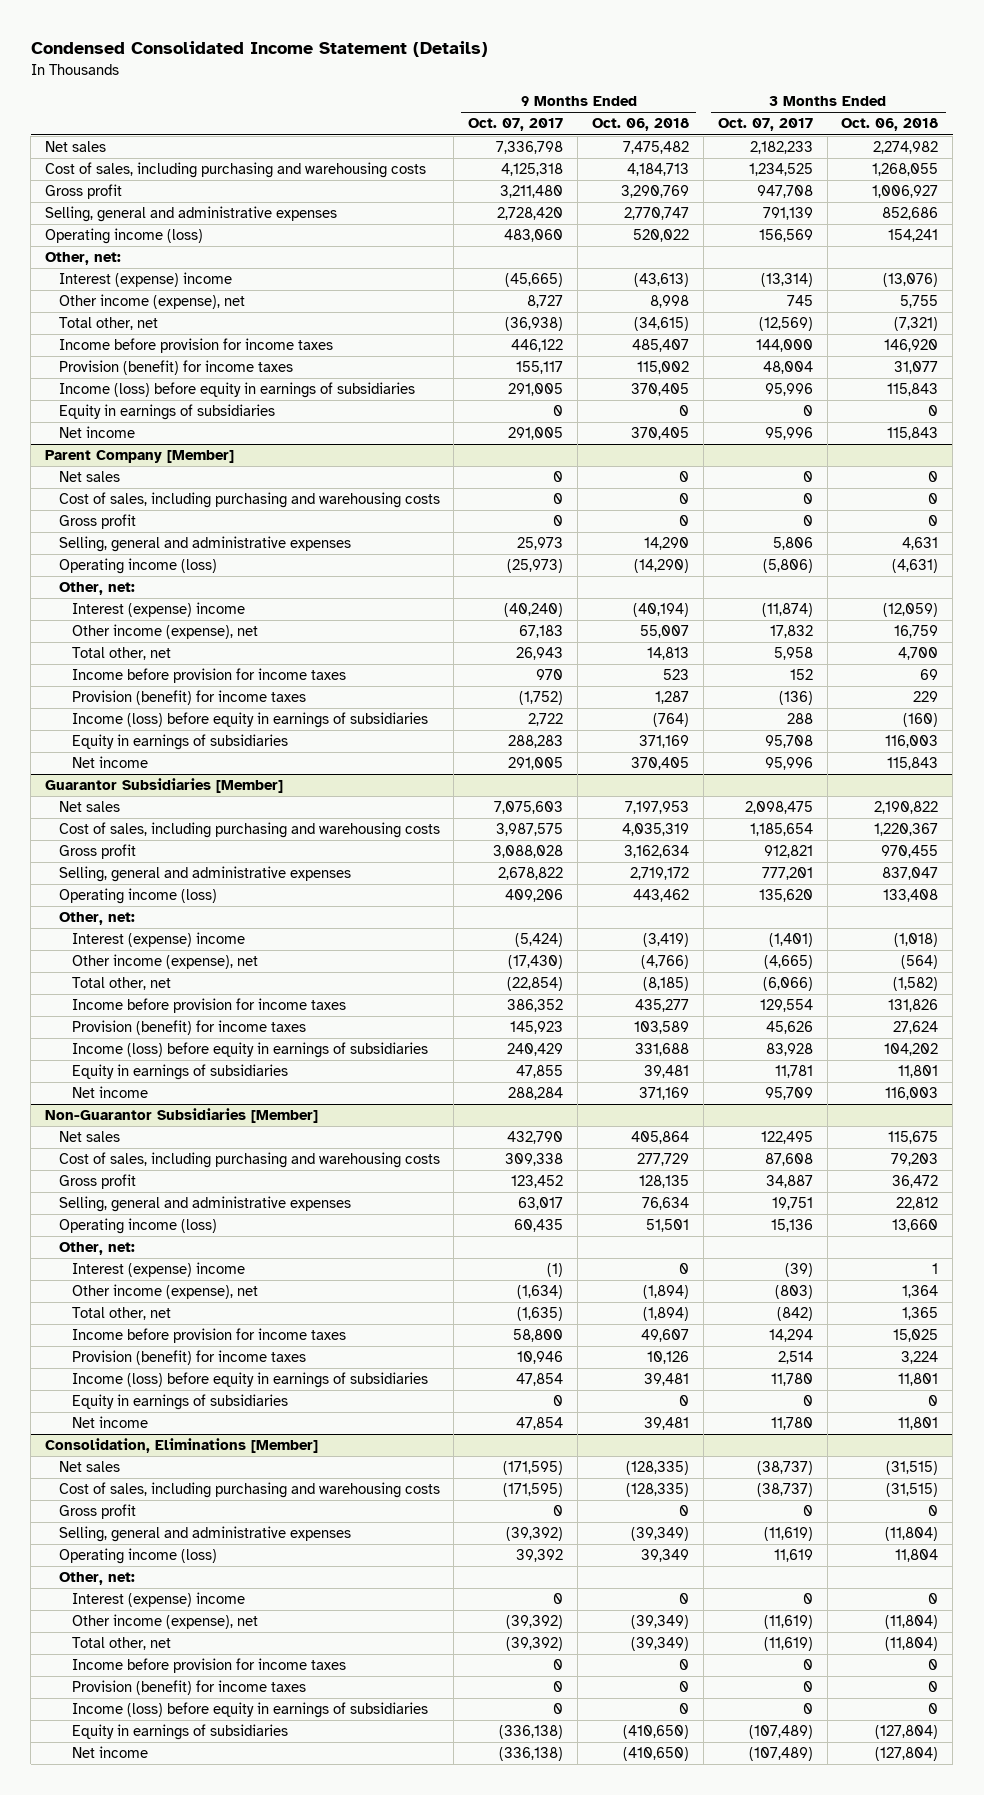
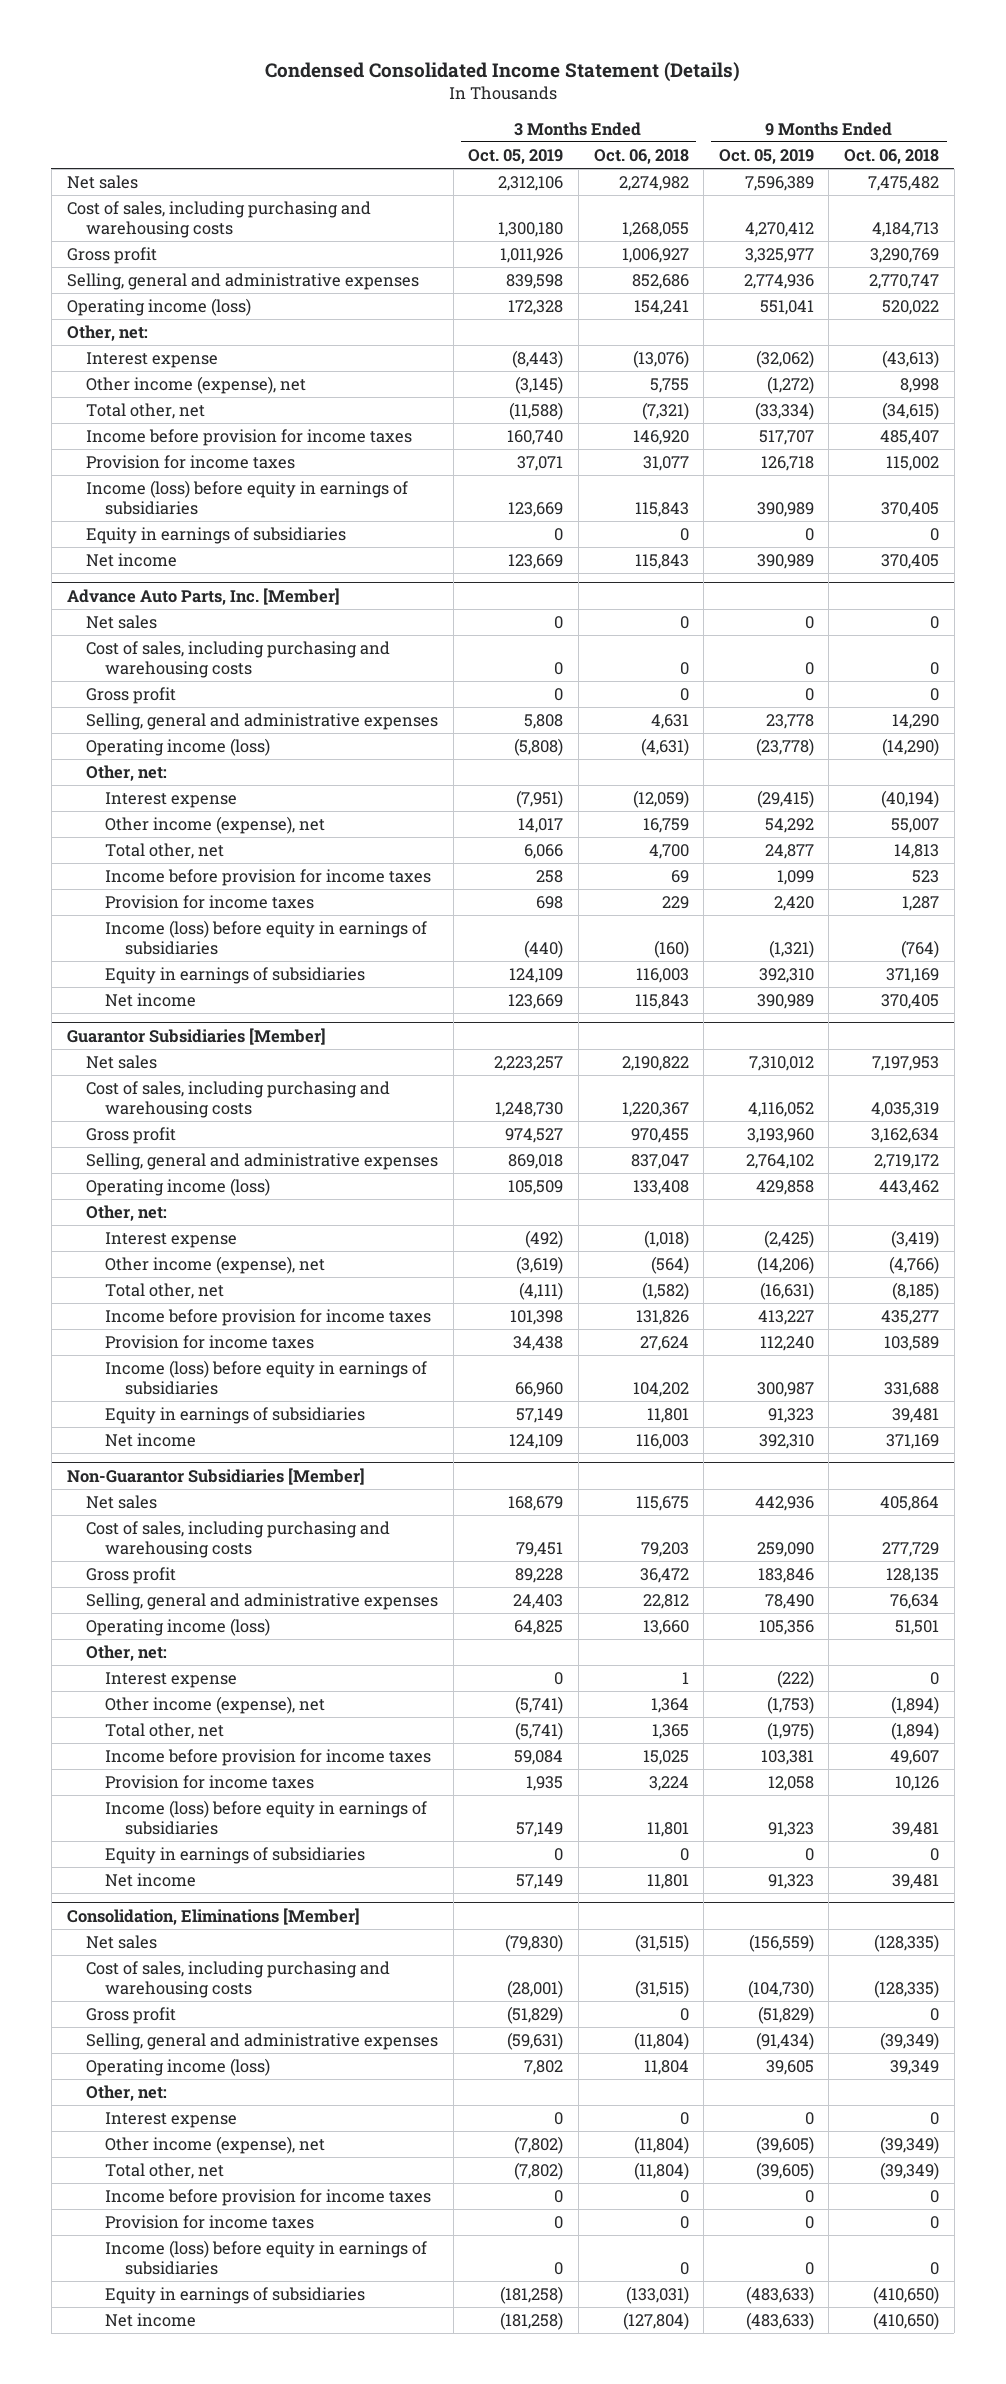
- | 9 Months Ended Oct. 07, 2017 | 9 Months Ended Oct. 06, 2018 | 3 Months Ended Oct. 07, 2017 | 3 Months Ended Oct. 06, 2018
+ | 3 Months Ended Oct. 05, 2019 | 3 Months Ended Oct. 06, 2018 | 9 Months Ended Oct. 05, 2019 | 9 Months Ended Oct. 06, 2018
- Interest (expense) income | (45,665) | (43,613) | (13,314) | (13,076)
+ Interest expense | (8,443) | (13,076) | (32,062) | (43,613)
- Provision (benefit) for income taxes | 155,117 | 115,002 | 48,004 | 31,077
+ Provision for income taxes | 37,071 | 31,077 | 126,718 | 115,002
- Parent Company [Member]
+ Advance Auto Parts, Inc. [Member]
- Interest (expense) income | (40,240) | (40,194) | (11,874) | (12,059)
+ Interest expense | (7,951) | (12,059) | (29,415) | (40,194)
- Provision (benefit) for income taxes | (1,752) | 1,287 | (136) | 229
+ Provision for income taxes | 698 | 229 | 2,420 | 1,287
@ Guarantor Subsidiaries [Member]
- Interest (expense) income | (5,424) | (3,419) | (1,401) | (1,018)
+ Interest expense | (492) | (1,018) | (2,425) | (3,419)
- Provision (benefit) for income taxes | 145,923 | 103,589 | 45,626 | 27,624
+ Provision for income taxes | 34,438 | 27,624 | 112,240 | 103,589
@ Non-Guarantor Subsidiaries [Member]
- Interest (expense) income | (1) | 0 | (39) | 1
+ Interest expense | 0 | 1 | (222) | 0
- Provision (benefit) for income taxes | 10,946 | 10,126 | 2,514 | 3,224
+ Provision for income taxes | 1,935 | 3,224 | 12,058 | 10,126
@ Consolidation, Eliminations [Member]
- Interest (expense) income | 0 | 0 | 0 | 0
+ Interest expense | 0 | 0 | 0 | 0
- Provision (benefit) for income taxes | 0 | 0 | 0 | 0
+ Provision for income taxes | 0 | 0 | 0 | 0
- Equity in earnings of subsidiaries | (336,138) | (410,650) | (107,489) | (127,804)
+ Equity in earnings of subsidiaries | (181,258) | (133,031) | (483,633) | (410,650)

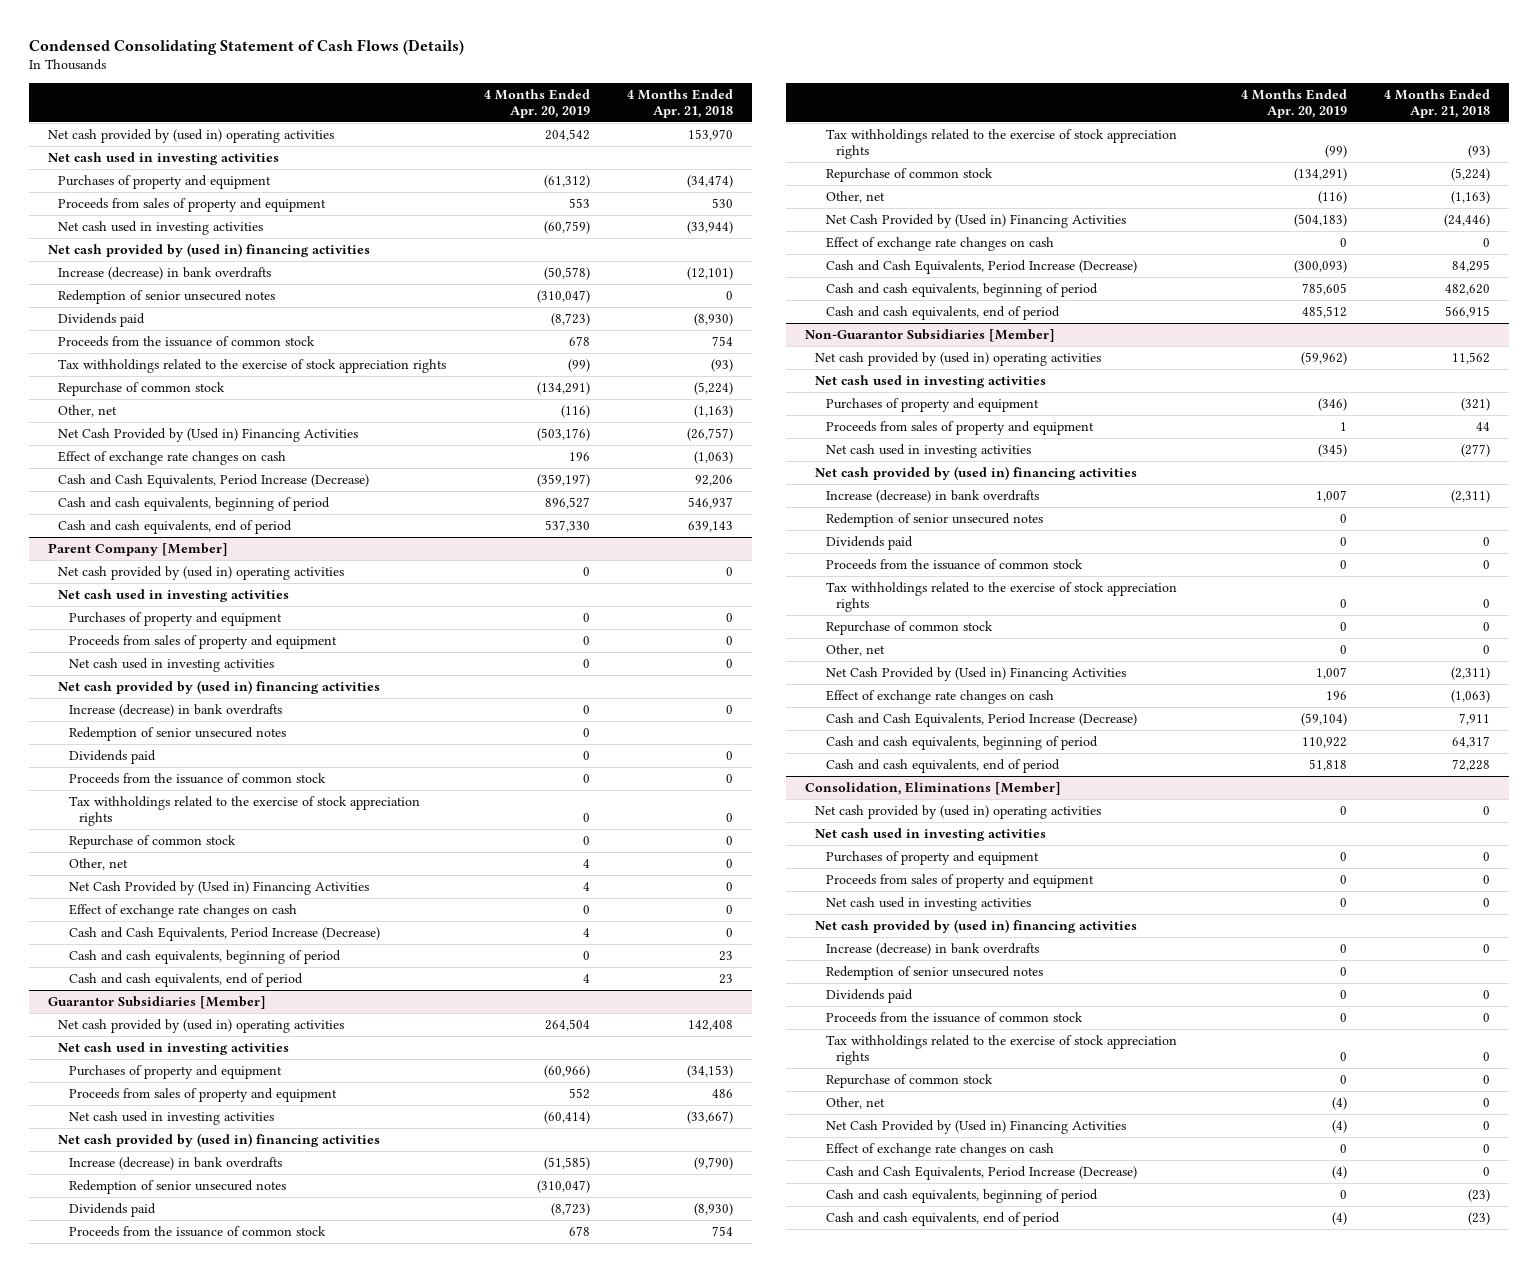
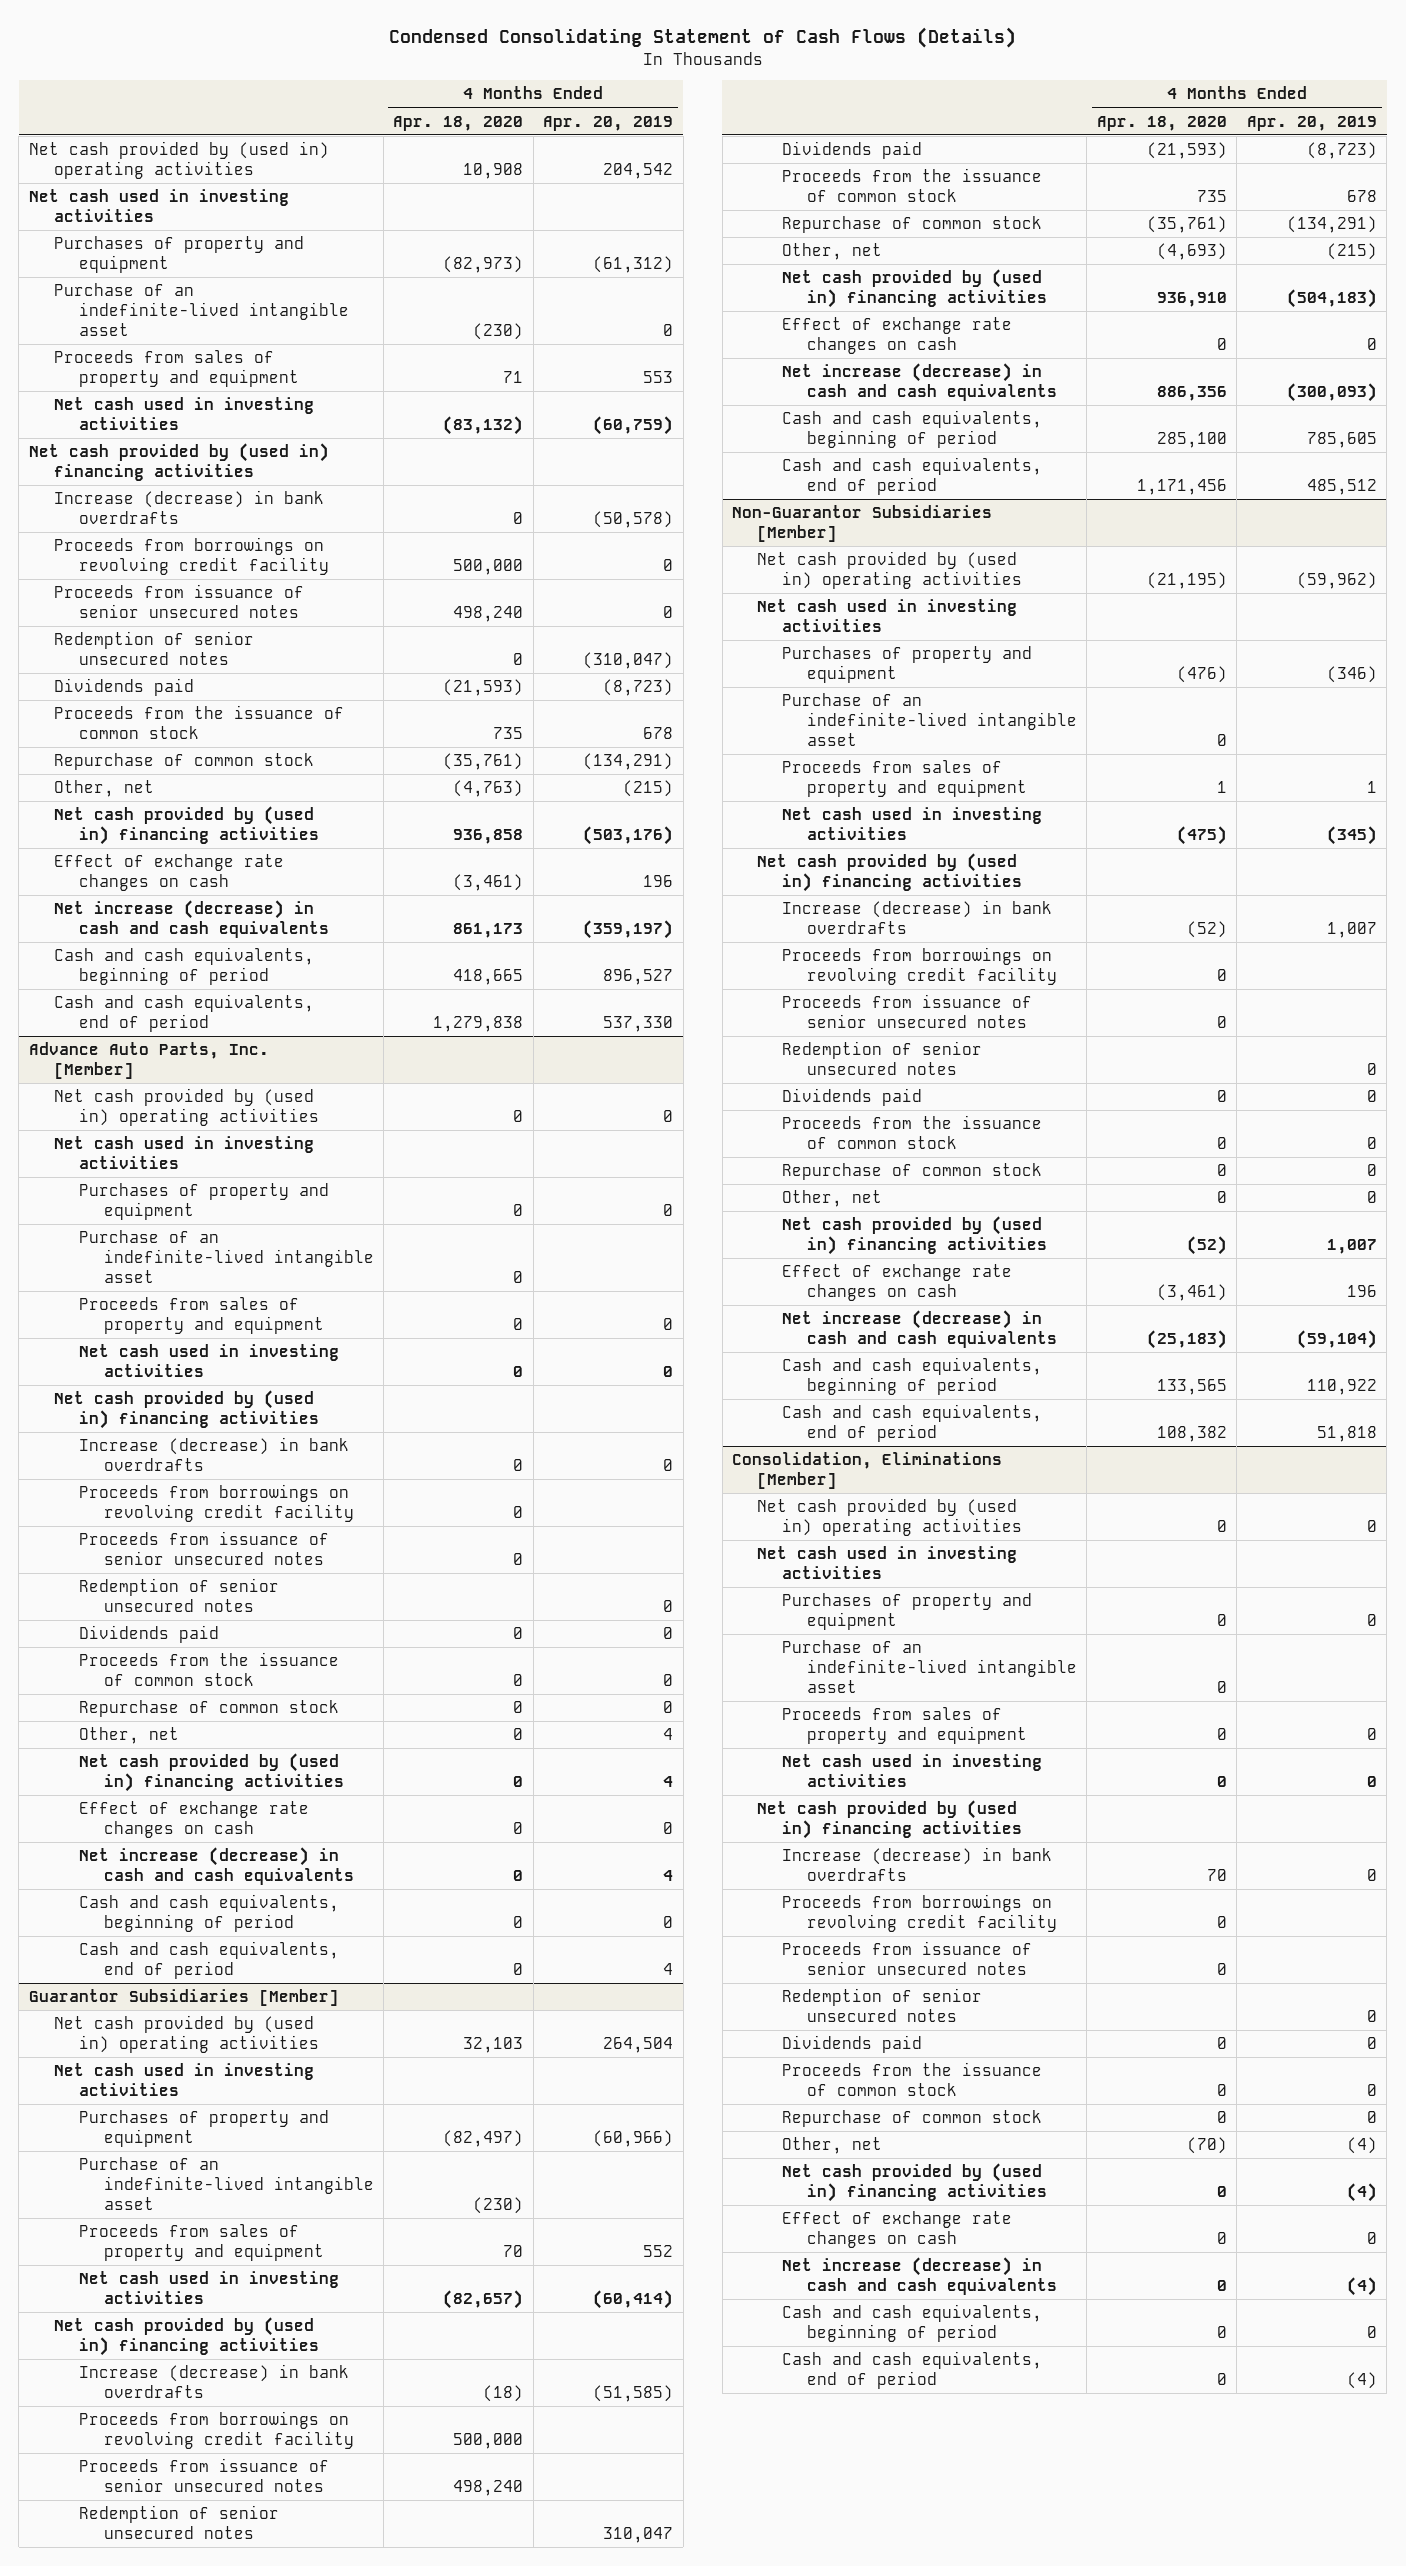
- | 4 Months Ended Apr. 20, 2019 | 4 Months Ended Apr. 21, 2018
+ | 4 Months Ended Apr. 18, 2020 | 4 Months Ended Apr. 20, 2019
+ Purchase of an indefinite-lived intangible asset | (230) | 0
+ Proceeds from borrowings on revolving credit facility | 500,000 | 0
+ Proceeds from issuance of senior unsecured notes | 498,240 | 0
- Tax withholdings related to the exercise of stock appreciation rights | (99) | (93)
- Other, net | (116) | (1,163)
- Net Cash Provided by (Used in) Financing Activities | (503,176) | (26,757)
+ Other, net | (4,763) | (215)
+ Net cash provided by (used in) financing activities | 936,858 | (503,176)
- Cash and Cash Equivalents, Period Increase (Decrease) | (359,197) | 92,206
+ Net increase (decrease) in cash and cash equivalents | 861,173 | (359,197)
- Parent Company [Member]
+ Advance Auto Parts, Inc. [Member]
+ Purchase of an indefinite-lived intangible asset | 0 |
+ Proceeds from borrowings on revolving credit facility | 0 |
+ Proceeds from issuance of senior unsecured notes | 0 |
- Tax withholdings related to the exercise of stock appreciation rights | 0 | 0
- Net Cash Provided by (Used in) Financing Activities | 4 | 0
+ Net cash provided by (used in) financing activities | 0 | 4
- Cash and Cash Equivalents, Period Increase (Decrease) | 4 | 0
+ Net increase (decrease) in cash and cash equivalents | 0 | 4
@ Guarantor Subsidiaries [Member]
+ Purchase of an indefinite-lived intangible asset | (230) |
- Redemption of senior unsecured notes | (310,047) |
+ Proceeds from borrowings on revolving credit facility | 500,000 |
+ Proceeds from issuance of senior unsecured notes | 498,240 |
+ Redemption of senior unsecured notes | | 310,047
- Tax withholdings related to the exercise of stock appreciation rights | (99) | (93)
- Other, net | (116) | (1,163)
- Net Cash Provided by (Used in) Financing Activities | (504,183) | (24,446)
+ Other, net | (4,693) | (215)
+ Net cash provided by (used in) financing activities | 936,910 | (504,183)
- Cash and Cash Equivalents, Period Increase (Decrease) | (300,093) | 84,295
+ Net increase (decrease) in cash and cash equivalents | 886,356 | (300,093)
@ Non-Guarantor Subsidiaries [Member]
+ Purchase of an indefinite-lived intangible asset | 0 |
+ Proceeds from borrowings on revolving credit facility | 0 |
+ Proceeds from issuance of senior unsecured notes | 0 |
- Tax withholdings related to the exercise of stock appreciation rights | 0 | 0
- Net Cash Provided by (Used in) Financing Activities | 1,007 | (2,311)
+ Net cash provided by (used in) financing activities | (52) | 1,007
- Cash and Cash Equivalents, Period Increase (Decrease) | (59,104) | 7,911
+ Net increase (decrease) in cash and cash equivalents | (25,183) | (59,104)
@ Consolidation, Eliminations [Member]
+ Purchase of an indefinite-lived intangible asset | 0 |
+ Proceeds from borrowings on revolving credit facility | 0 |
+ Proceeds from issuance of senior unsecured notes | 0 |
- Tax withholdings related to the exercise of stock appreciation rights | 0 | 0
- Net Cash Provided by (Used in) Financing Activities | (4) | 0
+ Net cash provided by (used in) financing activities | 0 | (4)
- Cash and Cash Equivalents, Period Increase (Decrease) | (4) | 0
+ Net increase (decrease) in cash and cash equivalents | 0 | (4)

